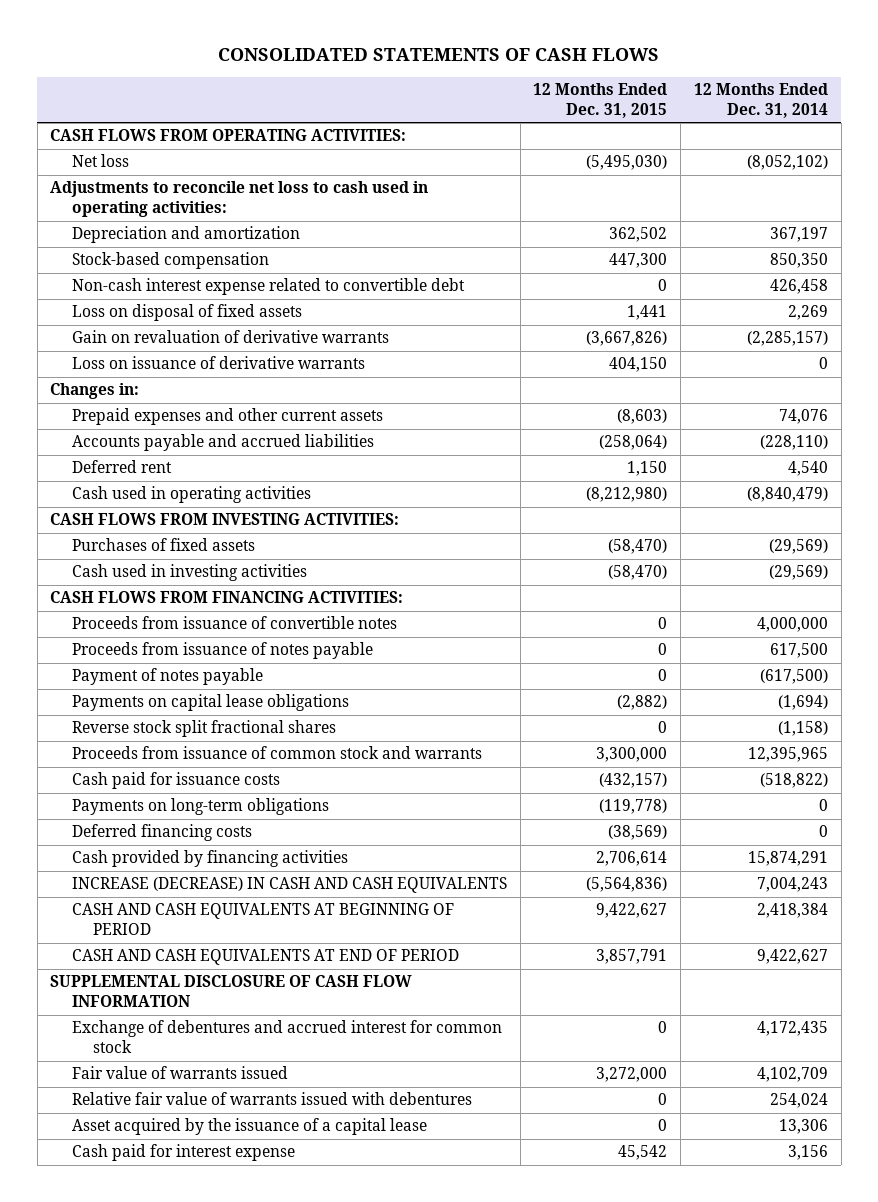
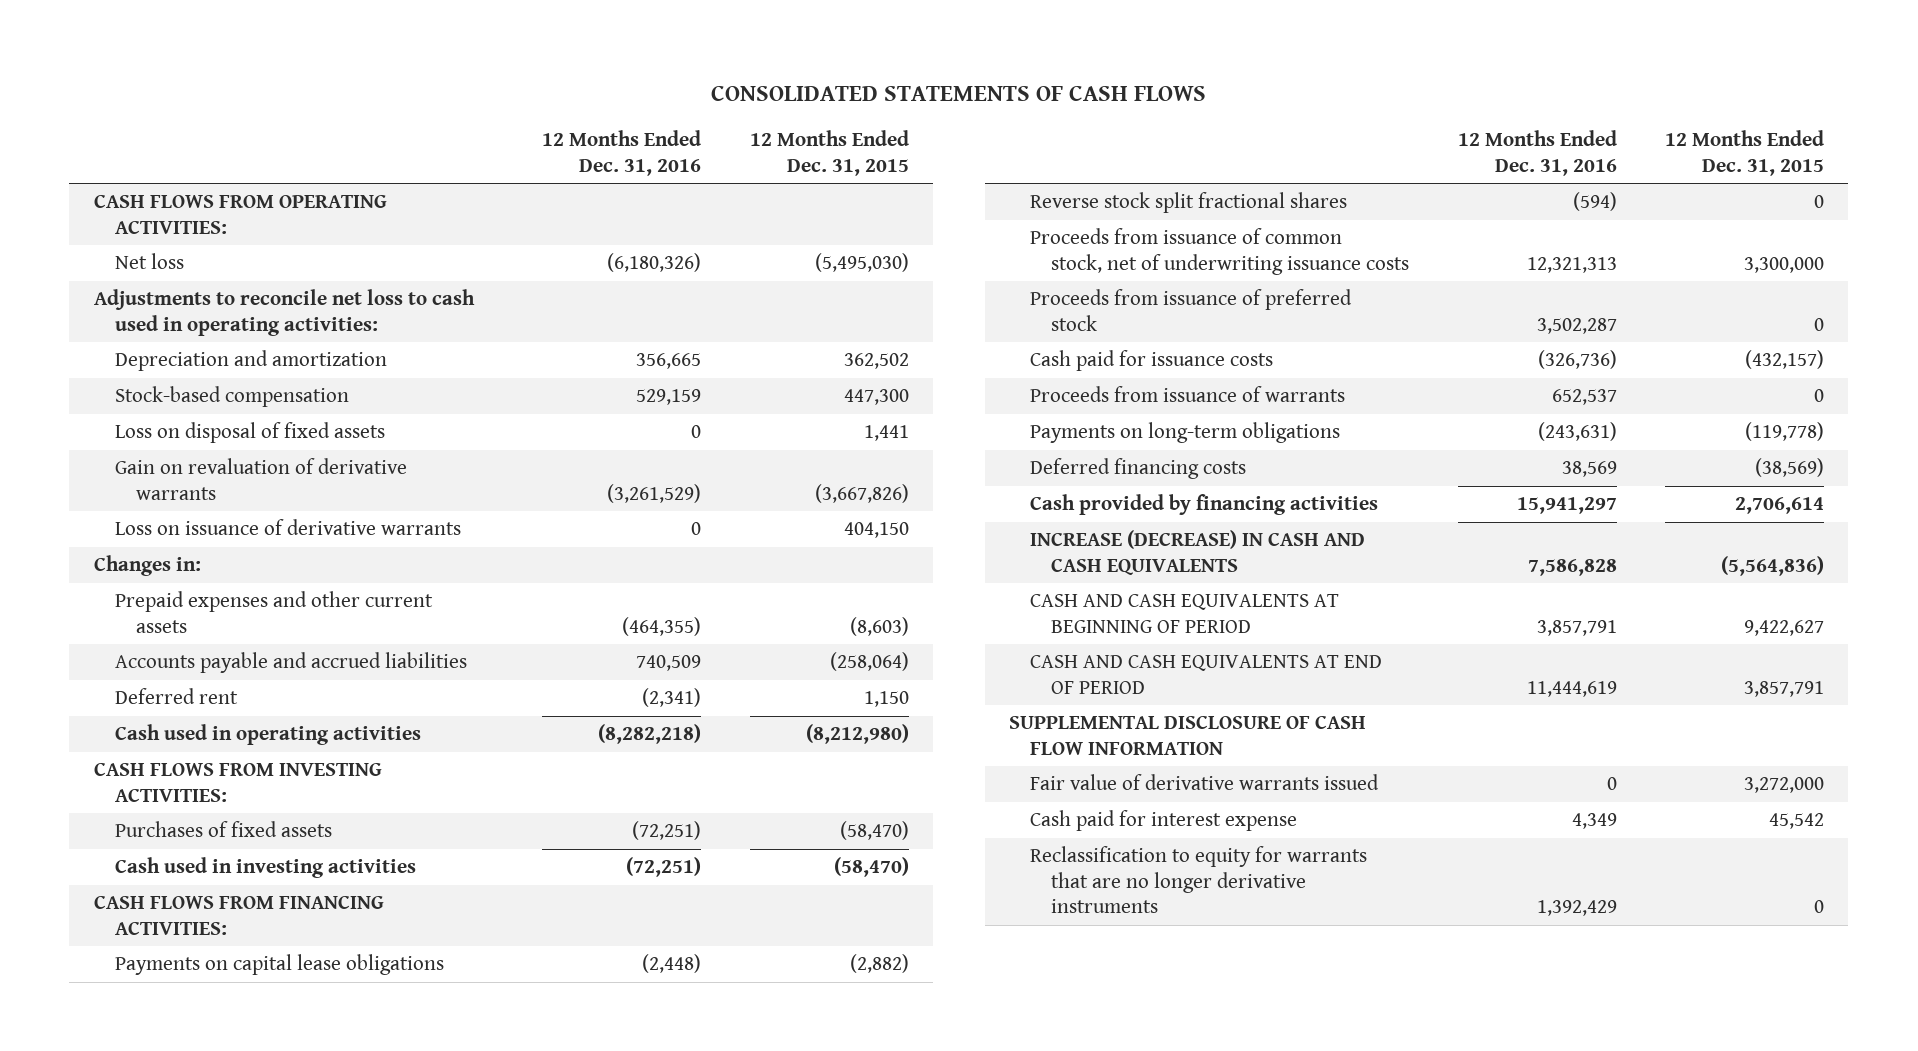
- | 12 Months Ended Dec. 31, 2015 | 12 Months Ended Dec. 31, 2014
+ | 12 Months Ended Dec. 31, 2016 | 12 Months Ended Dec. 31, 2015
- Non-cash interest expense related to convertible debt | 0 | 426,458
- Proceeds from issuance of convertible notes | 0 | 4,000,000
- Proceeds from issuance of notes payable | 0 | 617,500
- Payment of notes payable | 0 | (617,500)
- Proceeds from issuance of common stock and warrants | 3,300,000 | 12,395,965
+ Proceeds from issuance of common stock, net of underwriting issuance costs | 12,321,313 | 3,300,000
+ Proceeds from issuance of preferred stock | 3,502,287 | 0
+ Proceeds from issuance of warrants | 652,537 | 0
- Exchange of debentures and accrued interest for common stock | 0 | 4,172,435
- Fair value of warrants issued | 3,272,000 | 4,102,709
- Relative fair value of warrants issued with debentures | 0 | 254,024
- Asset acquired by the issuance of a capital lease | 0 | 13,306
+ Fair value of derivative warrants issued | 0 | 3,272,000
+ Reclassification to equity for warrants that are no longer derivative instruments | 1,392,429 | 0

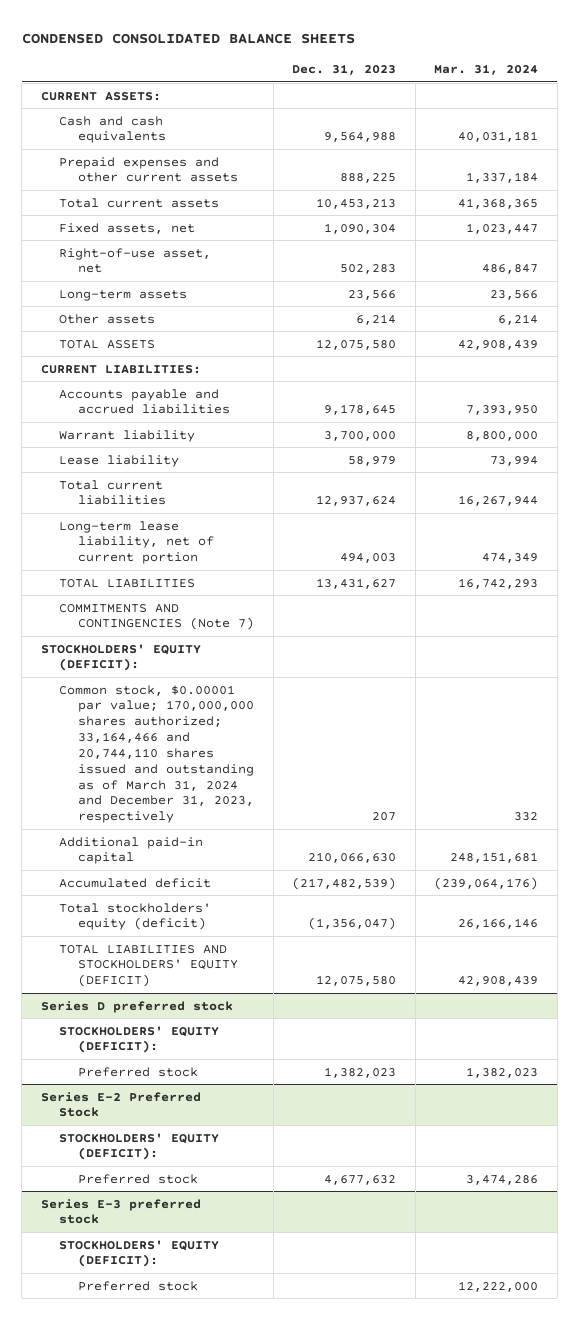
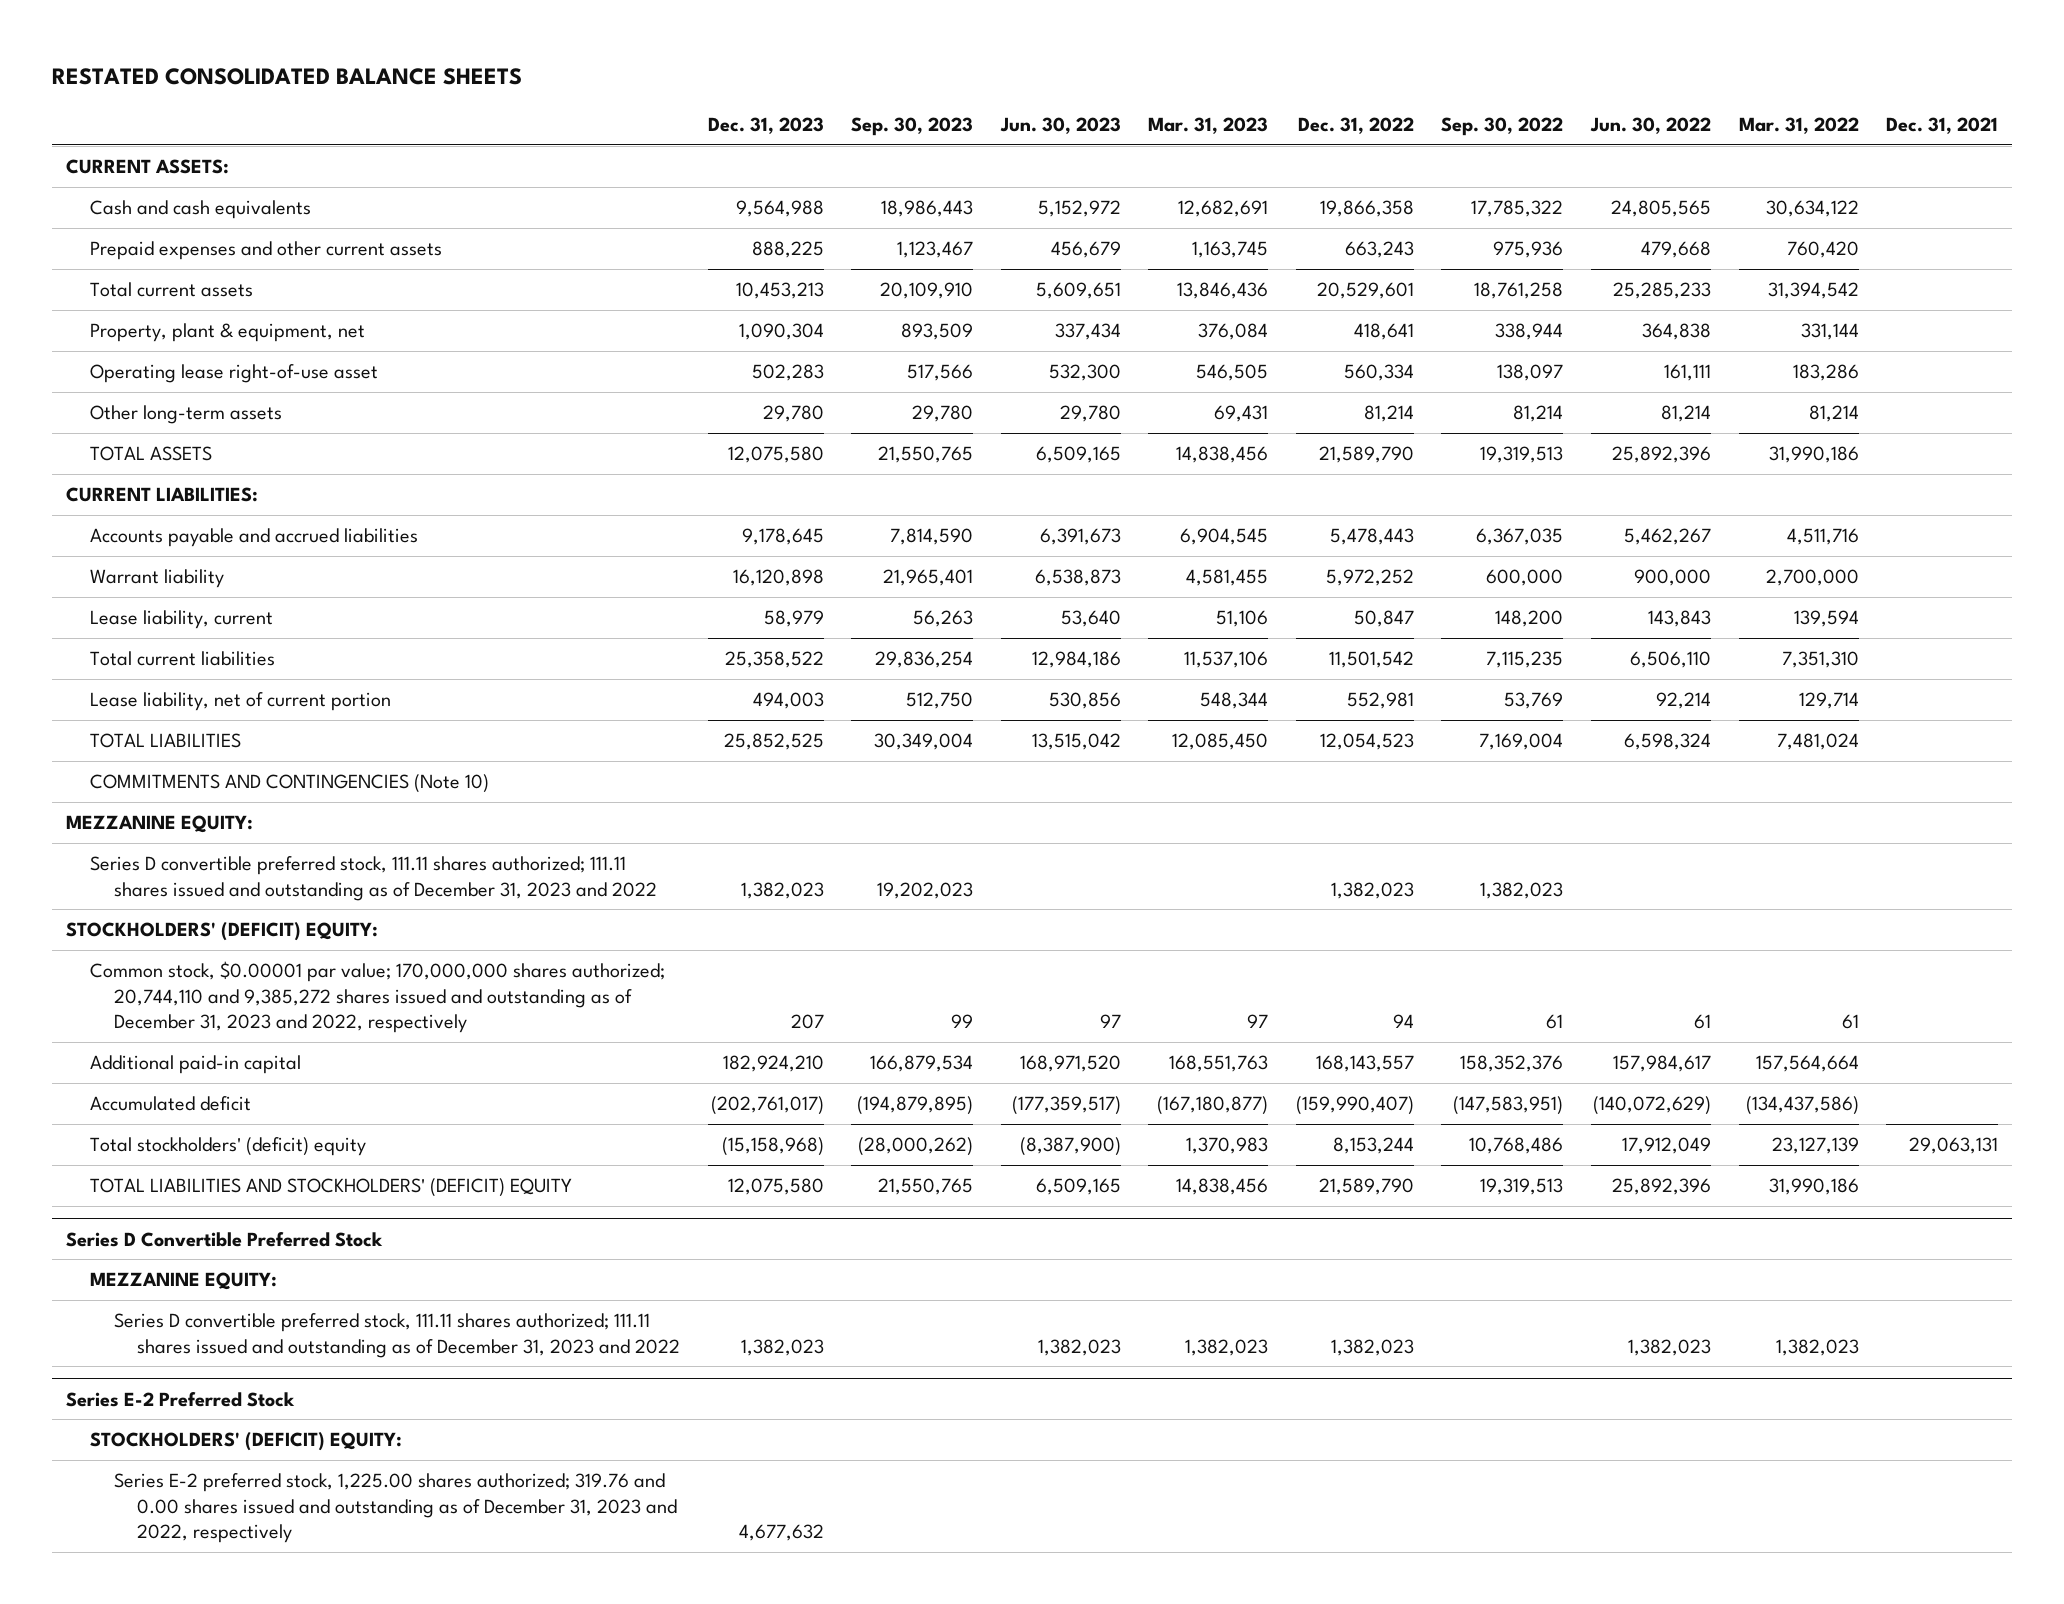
- CONDENSED CONSOLIDATED BALANCE SHEETS
+ RESTATED CONSOLIDATED BALANCE SHEETS
- | Dec. 31, 2023 | Mar. 31, 2024
+ | Dec. 31, 2023 | Sep. 30, 2023 | Jun. 30, 2023 | Mar. 31, 2023 | Dec. 31, 2022 | Sep. 30, 2022 | Jun. 30, 2022 | Mar. 31, 2022 | Dec. 31, 2021
- Fixed assets, net | 1,090,304 | 1,023,447
- Right-of-use asset, net | 502,283 | 486,847
- Long-term assets | 23,566 | 23,566
- Other assets | 6,214 | 6,214
+ Property, plant & equipment, net | 1,090,304 | 893,509 | 337,434 | 376,084 | 418,641 | 338,944 | 364,838 | 331,144 |
+ Operating lease right-of-use asset | 502,283 | 517,566 | 532,300 | 546,505 | 560,334 | 138,097 | 161,111 | 183,286 |
+ Other long-term assets | 29,780 | 29,780 | 29,780 | 69,431 | 81,214 | 81,214 | 81,214 | 81,214 |
- Warrant liability | 3,700,000 | 8,800,000
- Lease liability | 58,979 | 73,994
- Total current liabilities | 12,937,624 | 16,267,944
- Long-term lease liability, net of current portion | 494,003 | 474,349
- TOTAL LIABILITIES | 13,431,627 | 16,742,293
- COMMITMENTS AND CONTINGENCIES (Note 7)
- STOCKHOLDERS' EQUITY (DEFICIT):
- Common stock, $0.00001 par value; 170,000,000 shares authorized; 33,164,466 and 20,744,110 shares issued and outstanding as of March 31, 2024 and December 31, 2023, respectively | 207 | 332
- Additional paid-in capital | 210,066,630 | 248,151,681
- Accumulated deficit | (217,482,539) | (239,064,176)
- Total stockholders' equity (deficit) | (1,356,047) | 26,166,146
- TOTAL LIABILITIES AND STOCKHOLDERS' EQUITY (DEFICIT) | 12,075,580 | 42,908,439
- Series D preferred stock
- STOCKHOLDERS' EQUITY (DEFICIT):
- Preferred stock | 1,382,023 | 1,382,023
+ Warrant liability | 16,120,898 | 21,965,401 | 6,538,873 | 4,581,455 | 5,972,252 | 600,000 | 900,000 | 2,700,000 |
+ Lease liability, current | 58,979 | 56,263 | 53,640 | 51,106 | 50,847 | 148,200 | 143,843 | 139,594 |
+ Total current liabilities | 25,358,522 | 29,836,254 | 12,984,186 | 11,537,106 | 11,501,542 | 7,115,235 | 6,506,110 | 7,351,310 |
+ Lease liability, net of current portion | 494,003 | 512,750 | 530,856 | 548,344 | 552,981 | 53,769 | 92,214 | 129,714 |
+ TOTAL LIABILITIES | 25,852,525 | 30,349,004 | 13,515,042 | 12,085,450 | 12,054,523 | 7,169,004 | 6,598,324 | 7,481,024 |
+ COMMITMENTS AND CONTINGENCIES (Note 10)
+ MEZZANINE EQUITY:
+ Series D convertible preferred stock, 111.11 shares authorized; 111.11 shares issued and outstanding as of December 31, 2023 and 2022 | 1,382,023 | 19,202,023 | | | 1,382,023 | 1,382,023 | | |
+ STOCKHOLDERS' (DEFICIT) EQUITY:
+ Common stock, $0.00001 par value; 170,000,000 shares authorized; 20,744,110 and 9,385,272 shares issued and outstanding as of December 31, 2023 and 2022, respectively | 207 | 99 | 97 | 97 | 94 | 61 | 61 | 61 |
+ Additional paid-in capital | 182,924,210 | 166,879,534 | 168,971,520 | 168,551,763 | 168,143,557 | 158,352,376 | 157,984,617 | 157,564,664 |
+ Accumulated deficit | (202,761,017) | (194,879,895) | (177,359,517) | (167,180,877) | (159,990,407) | (147,583,951) | (140,072,629) | (134,437,586) |
+ Total stockholders' (deficit) equity | (15,158,968) | (28,000,262) | (8,387,900) | 1,370,983 | 8,153,244 | 10,768,486 | 17,912,049 | 23,127,139 | 29,063,131
+ TOTAL LIABILITIES AND STOCKHOLDERS' (DEFICIT) EQUITY | 12,075,580 | 21,550,765 | 6,509,165 | 14,838,456 | 21,589,790 | 19,319,513 | 25,892,396 | 31,990,186 |
+ Series D Convertible Preferred Stock
+ MEZZANINE EQUITY:
+ Series D convertible preferred stock, 111.11 shares authorized; 111.11 shares issued and outstanding as of December 31, 2023 and 2022 | 1,382,023 | | 1,382,023 | 1,382,023 | 1,382,023 | | 1,382,023 | 1,382,023 |
@ Series E-2 Preferred Stock
- STOCKHOLDERS' EQUITY (DEFICIT):
- Preferred stock | 4,677,632 | 3,474,286
- Series E-3 preferred stock
- STOCKHOLDERS' EQUITY (DEFICIT):
- Preferred stock | | 12,222,000
@ Series E-2 Preferred Stock
+ STOCKHOLDERS' (DEFICIT) EQUITY:
+ Series E-2 preferred stock, 1,225.00 shares authorized; 319.76 and 0.00 shares issued and outstanding as of December 31, 2023 and 2022, respectively | 4,677,632 | | | | | | | |

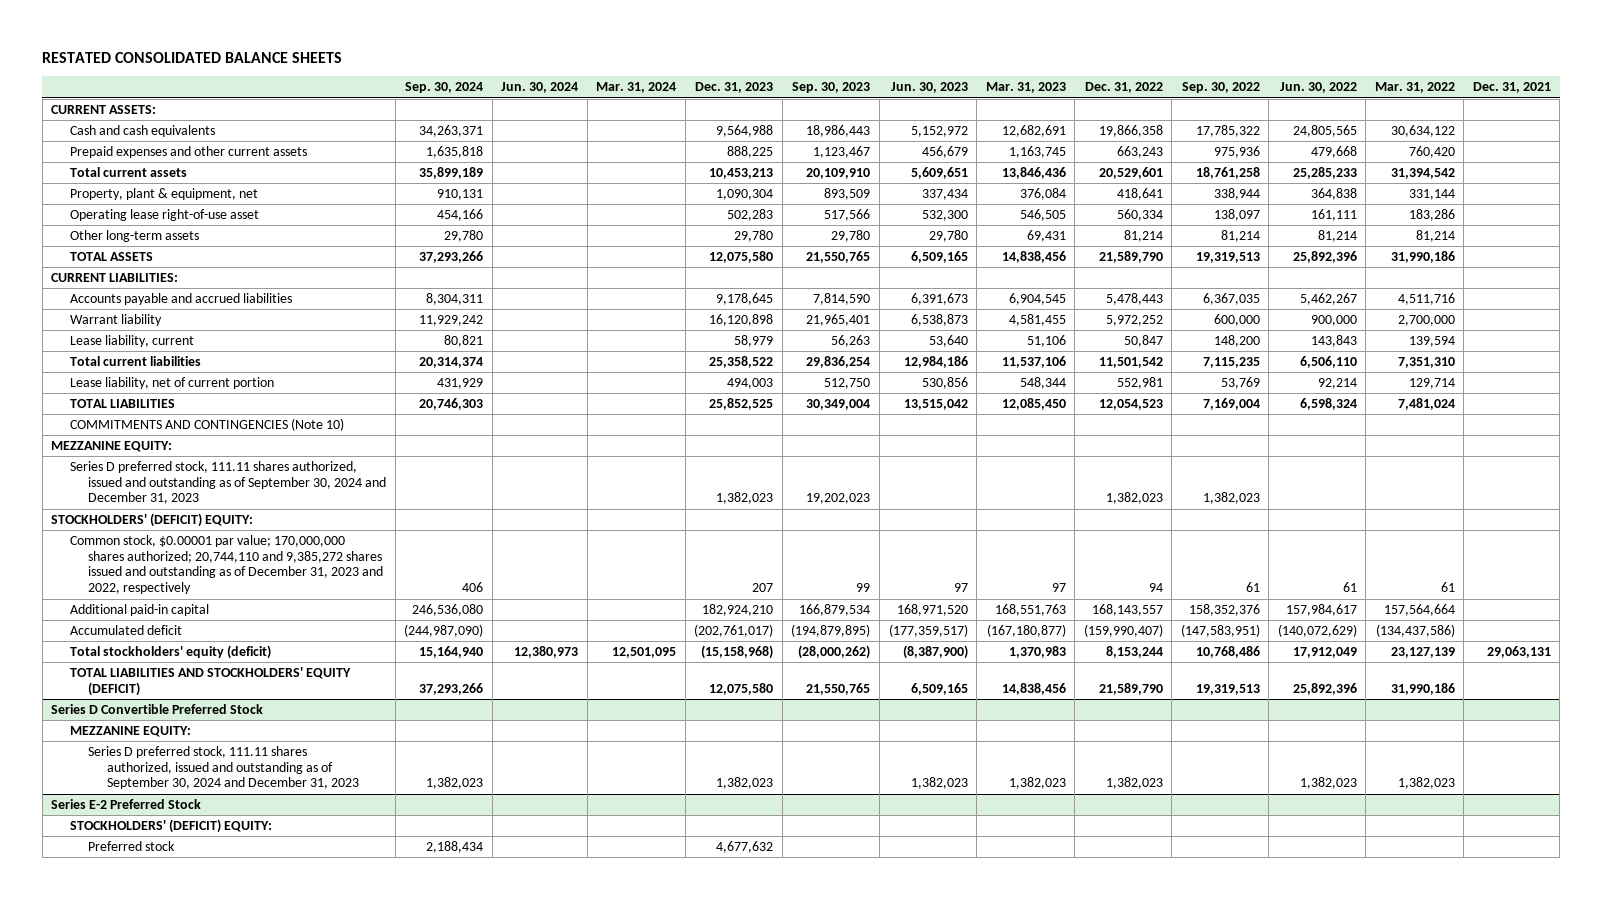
- | Dec. 31, 2023 | Sep. 30, 2023 | Jun. 30, 2023 | Mar. 31, 2023 | Dec. 31, 2022 | Sep. 30, 2022 | Jun. 30, 2022 | Mar. 31, 2022 | Dec. 31, 2021
+ | Sep. 30, 2024 | Jun. 30, 2024 | Mar. 31, 2024 | Dec. 31, 2023 | Sep. 30, 2023 | Jun. 30, 2023 | Mar. 31, 2023 | Dec. 31, 2022 | Sep. 30, 2022 | Jun. 30, 2022 | Mar. 31, 2022 | Dec. 31, 2021
- Series D convertible preferred stock, 111.11 shares authorized; 111.11 shares issued and outstanding as of December 31, 2023 and 2022 | 1,382,023 | 19,202,023 | | | 1,382,023 | 1,382,023 | | |
+ Series D preferred stock, 111.11 shares authorized, issued and outstanding as of September 30, 2024 and December 31, 2023 | | | | 1,382,023 | 19,202,023 | | | 1,382,023 | 1,382,023 | | |
- Total stockholders' (deficit) equity | (15,158,968) | (28,000,262) | (8,387,900) | 1,370,983 | 8,153,244 | 10,768,486 | 17,912,049 | 23,127,139 | 29,063,131
- TOTAL LIABILITIES AND STOCKHOLDERS' (DEFICIT) EQUITY | 12,075,580 | 21,550,765 | 6,509,165 | 14,838,456 | 21,589,790 | 19,319,513 | 25,892,396 | 31,990,186 |
+ Total stockholders' equity (deficit) | 15,164,940 | 12,380,973 | 12,501,095 | (15,158,968) | (28,000,262) | (8,387,900) | 1,370,983 | 8,153,244 | 10,768,486 | 17,912,049 | 23,127,139 | 29,063,131
+ TOTAL LIABILITIES AND STOCKHOLDERS' EQUITY (DEFICIT) | 37,293,266 | | | 12,075,580 | 21,550,765 | 6,509,165 | 14,838,456 | 21,589,790 | 19,319,513 | 25,892,396 | 31,990,186 |
@ Series D Convertible Preferred Stock
- Series D convertible preferred stock, 111.11 shares authorized; 111.11 shares issued and outstanding as of December 31, 2023 and 2022 | 1,382,023 | | 1,382,023 | 1,382,023 | 1,382,023 | | 1,382,023 | 1,382,023 |
+ Series D preferred stock, 111.11 shares authorized, issued and outstanding as of September 30, 2024 and December 31, 2023 | 1,382,023 | | | 1,382,023 | | 1,382,023 | 1,382,023 | 1,382,023 | | 1,382,023 | 1,382,023 |
@ Series E-2 Preferred Stock
- Series E-2 preferred stock, 1,225.00 shares authorized; 319.76 and 0.00 shares issued and outstanding as of December 31, 2023 and 2022, respectively | 4,677,632 | | | | | | | |
+ Preferred stock | 2,188,434 | | | 4,677,632 | | | | | | | |

